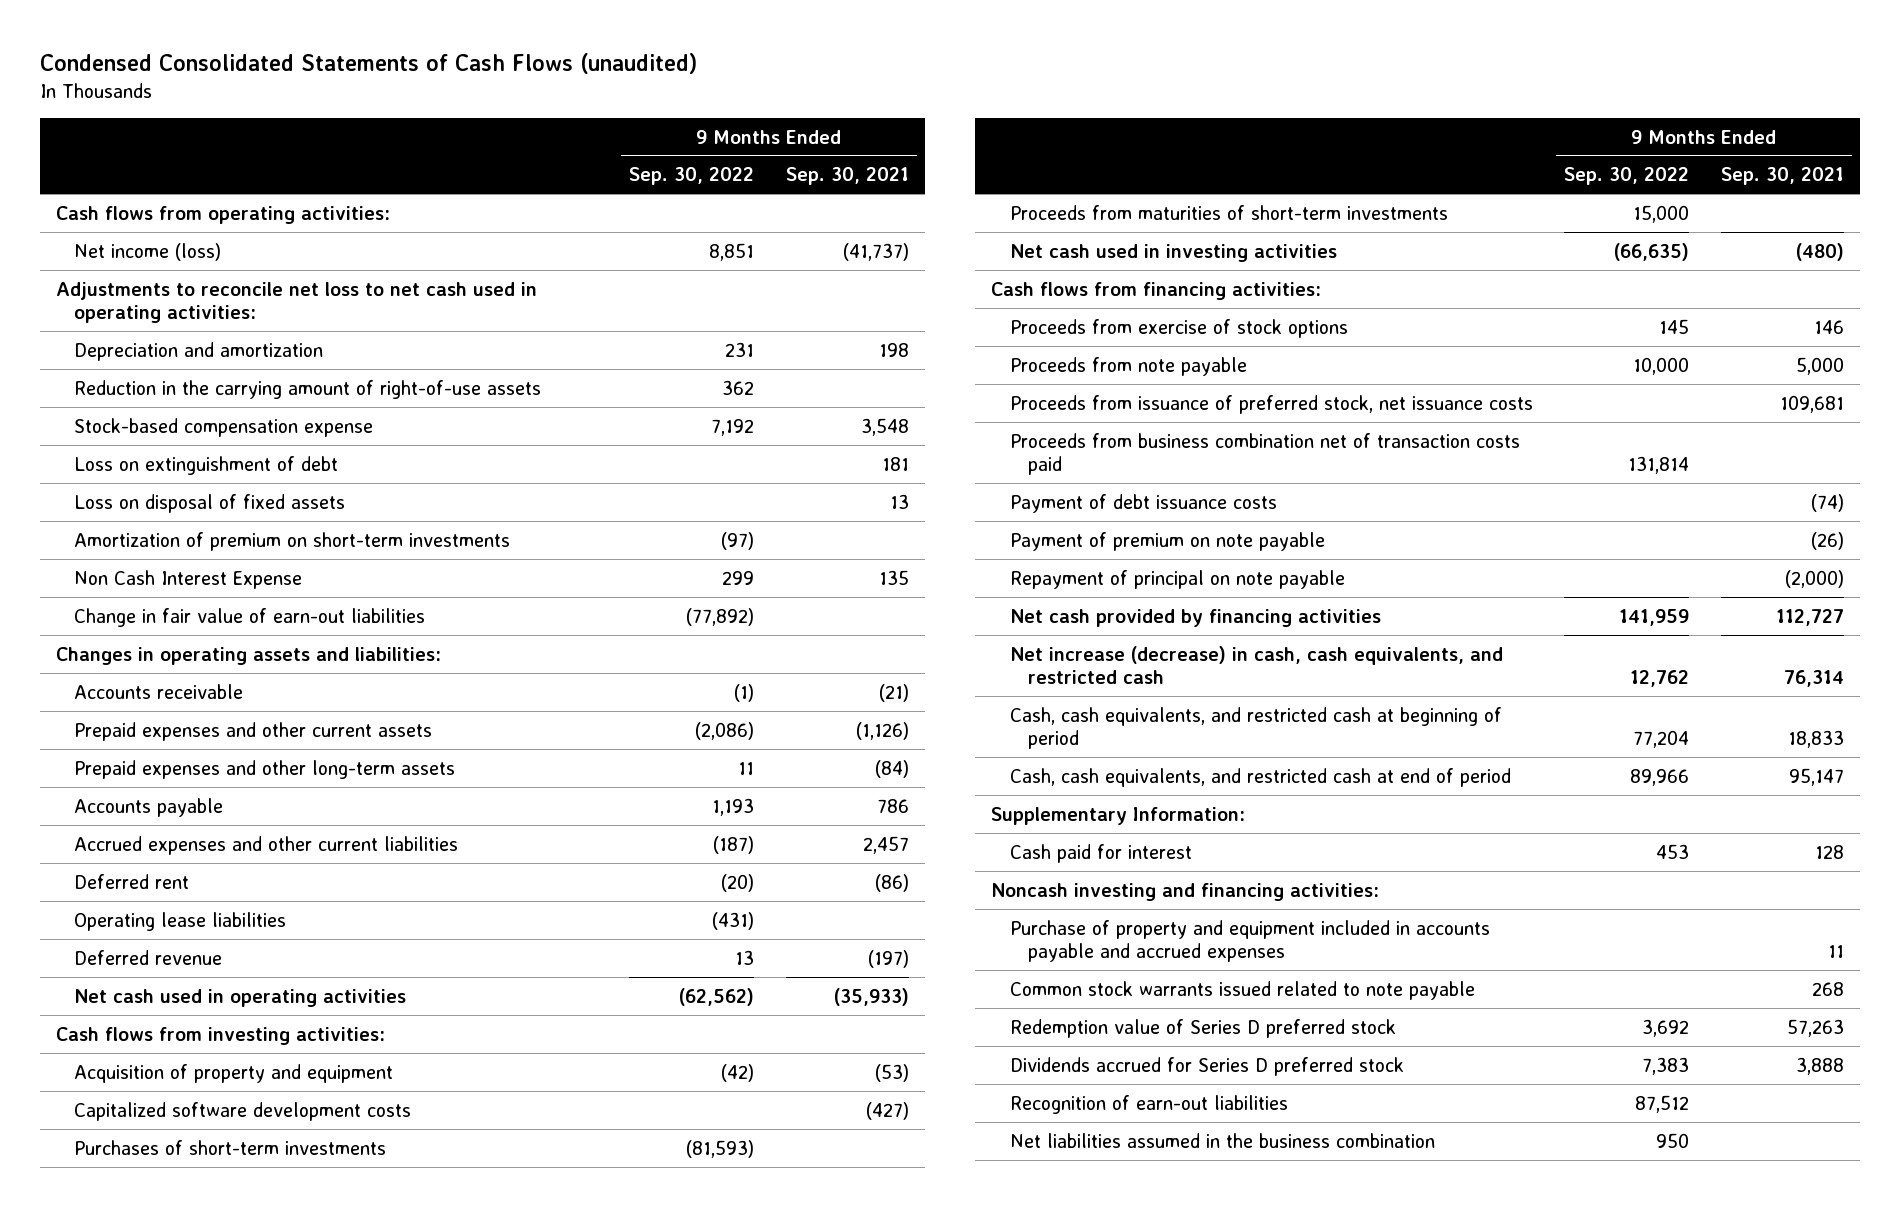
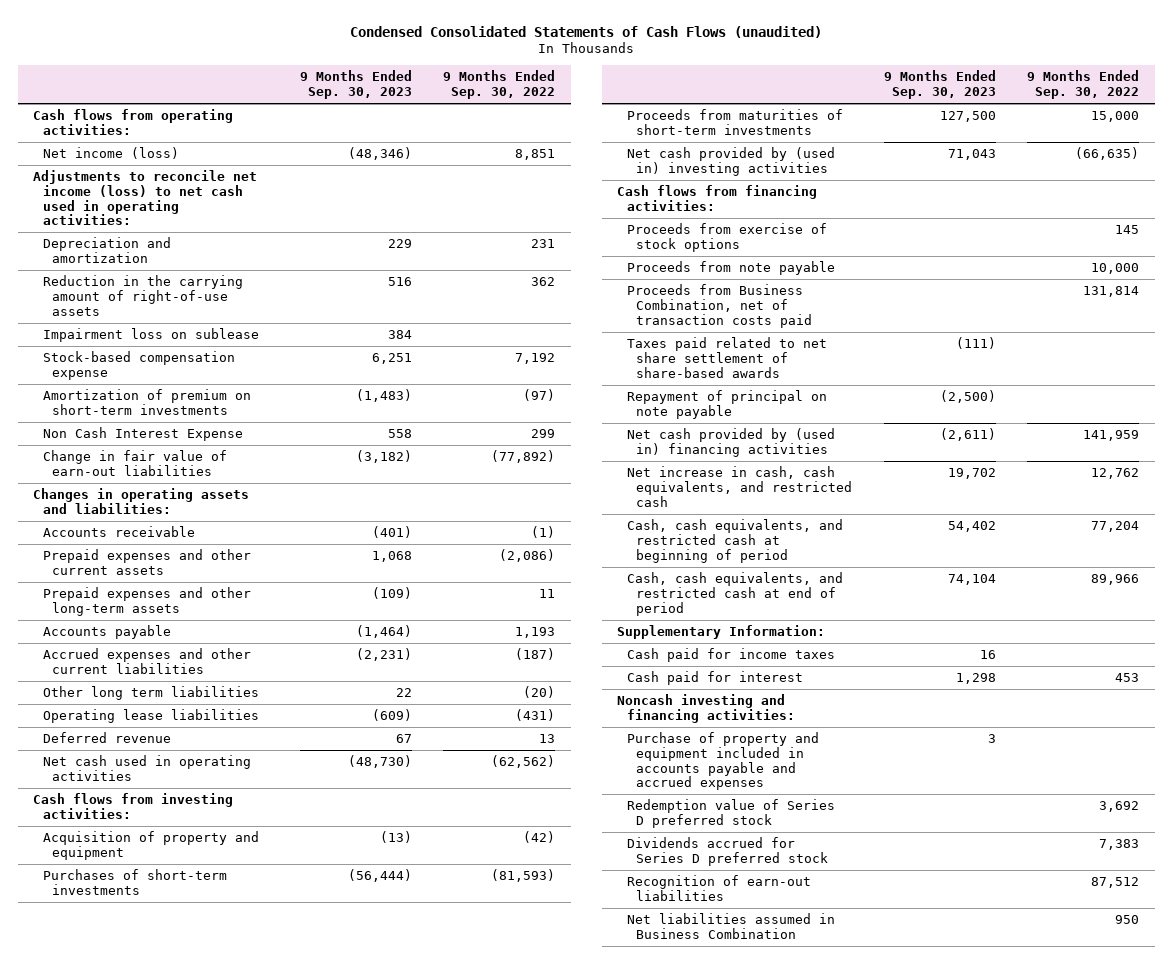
- | 9 Months Ended Sep. 30, 2022 | 9 Months Ended Sep. 30, 2021
+ | 9 Months Ended Sep. 30, 2023 | 9 Months Ended Sep. 30, 2022
- Adjustments to reconcile net loss to net cash used in operating activities:
+ Adjustments to reconcile net income (loss) to net cash used in operating activities:
+ Impairment loss on sublease | 384 |
- Loss on extinguishment of debt | | 181
- Loss on disposal of fixed assets | | 13
- Deferred rent | (20) | (86)
+ Other long term liabilities | 22 | (20)
- Capitalized software development costs | | (427)
- Net cash used in investing activities | (66,635) | (480)
+ Net cash provided by (used in) investing activities | 71,043 | (66,635)
- Proceeds from issuance of preferred stock, net issuance costs | | 109,681
- Proceeds from business combination net of transaction costs paid | 131,814 |
- Payment of debt issuance costs | | (74)
- Payment of premium on note payable | | (26)
+ Proceeds from Business Combination, net of transaction costs paid | | 131,814
+ Taxes paid related to net share settlement of share-based awards | (111) |
- Net cash provided by financing activities | 141,959 | 112,727
- Net increase (decrease) in cash, cash equivalents, and restricted cash | 12,762 | 76,314
+ Net cash provided by (used in) financing activities | (2,611) | 141,959
+ Net increase in cash, cash equivalents, and restricted cash | 19,702 | 12,762
+ Cash paid for income taxes | 16 |
- Common stock warrants issued related to note payable | | 268
- Net liabilities assumed in the business combination | 950 |
+ Net liabilities assumed in Business Combination | | 950

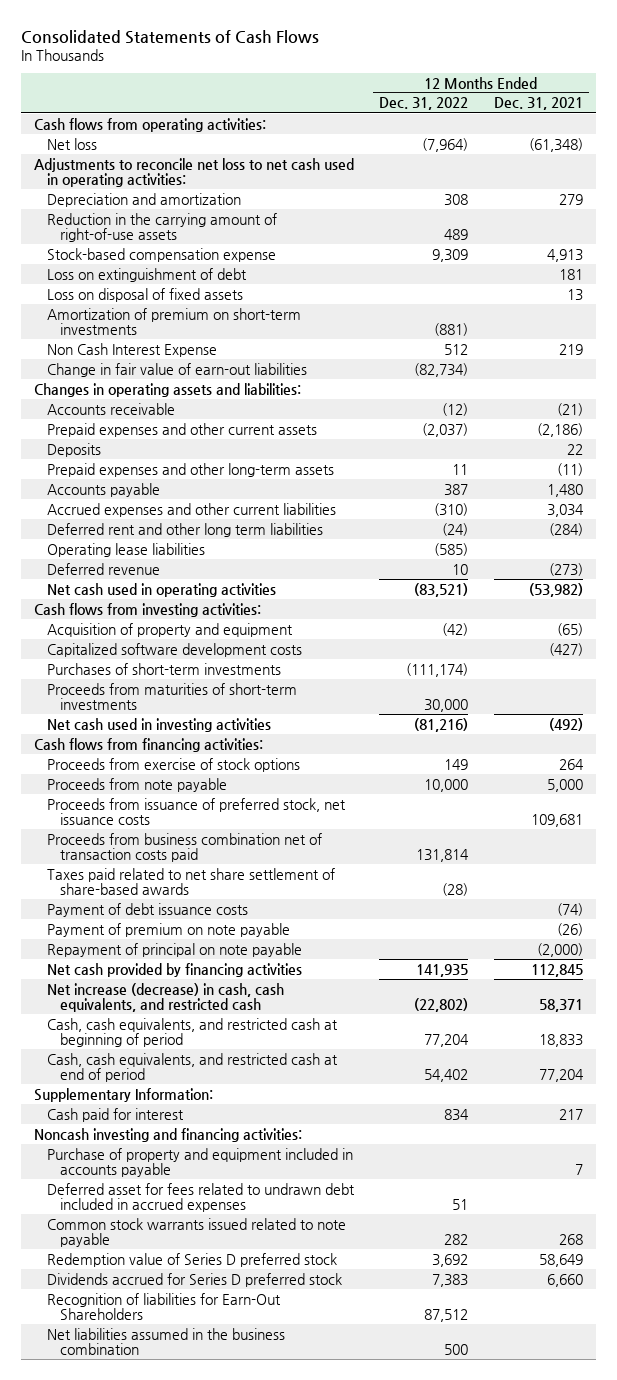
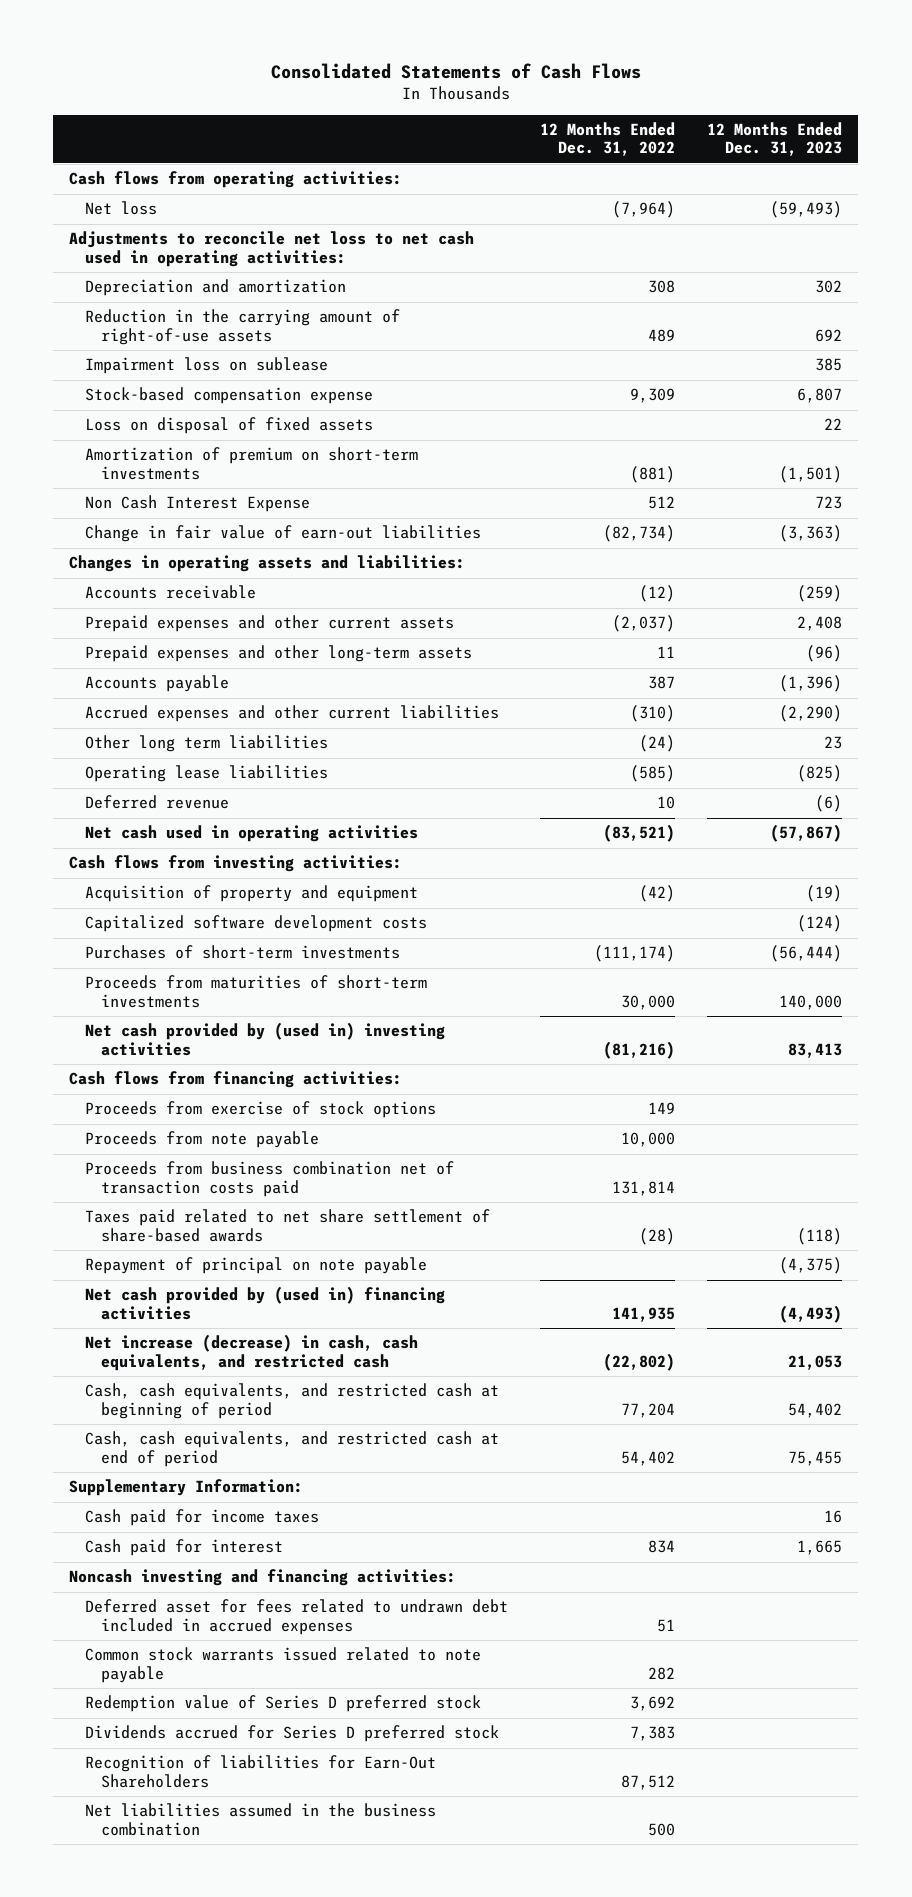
- | 12 Months Ended Dec. 31, 2022 | 12 Months Ended Dec. 31, 2021
+ | 12 Months Ended Dec. 31, 2022 | 12 Months Ended Dec. 31, 2023
+ Impairment loss on sublease | | 385
- Loss on extinguishment of debt | | 181
- Deposits | | 22
- Deferred rent and other long term liabilities | (24) | (284)
+ Other long term liabilities | (24) | 23
- Net cash used in investing activities | (81,216) | (492)
+ Net cash provided by (used in) investing activities | (81,216) | 83,413
- Proceeds from issuance of preferred stock, net issuance costs | | 109,681
- Payment of debt issuance costs | | (74)
- Payment of premium on note payable | | (26)
- Net cash provided by financing activities | 141,935 | 112,845
+ Net cash provided by (used in) financing activities | 141,935 | (4,493)
+ Cash paid for income taxes | | 16
- Purchase of property and equipment included in accounts payable | | 7

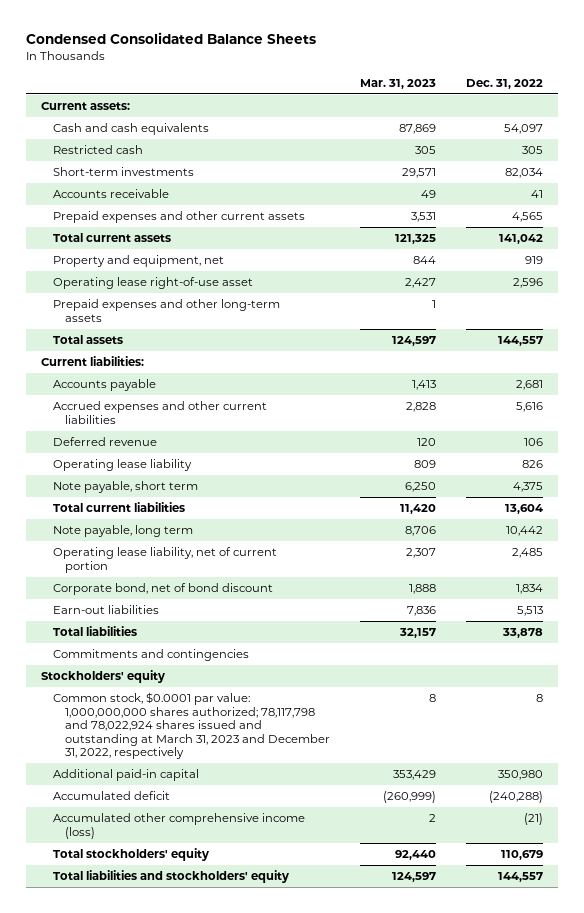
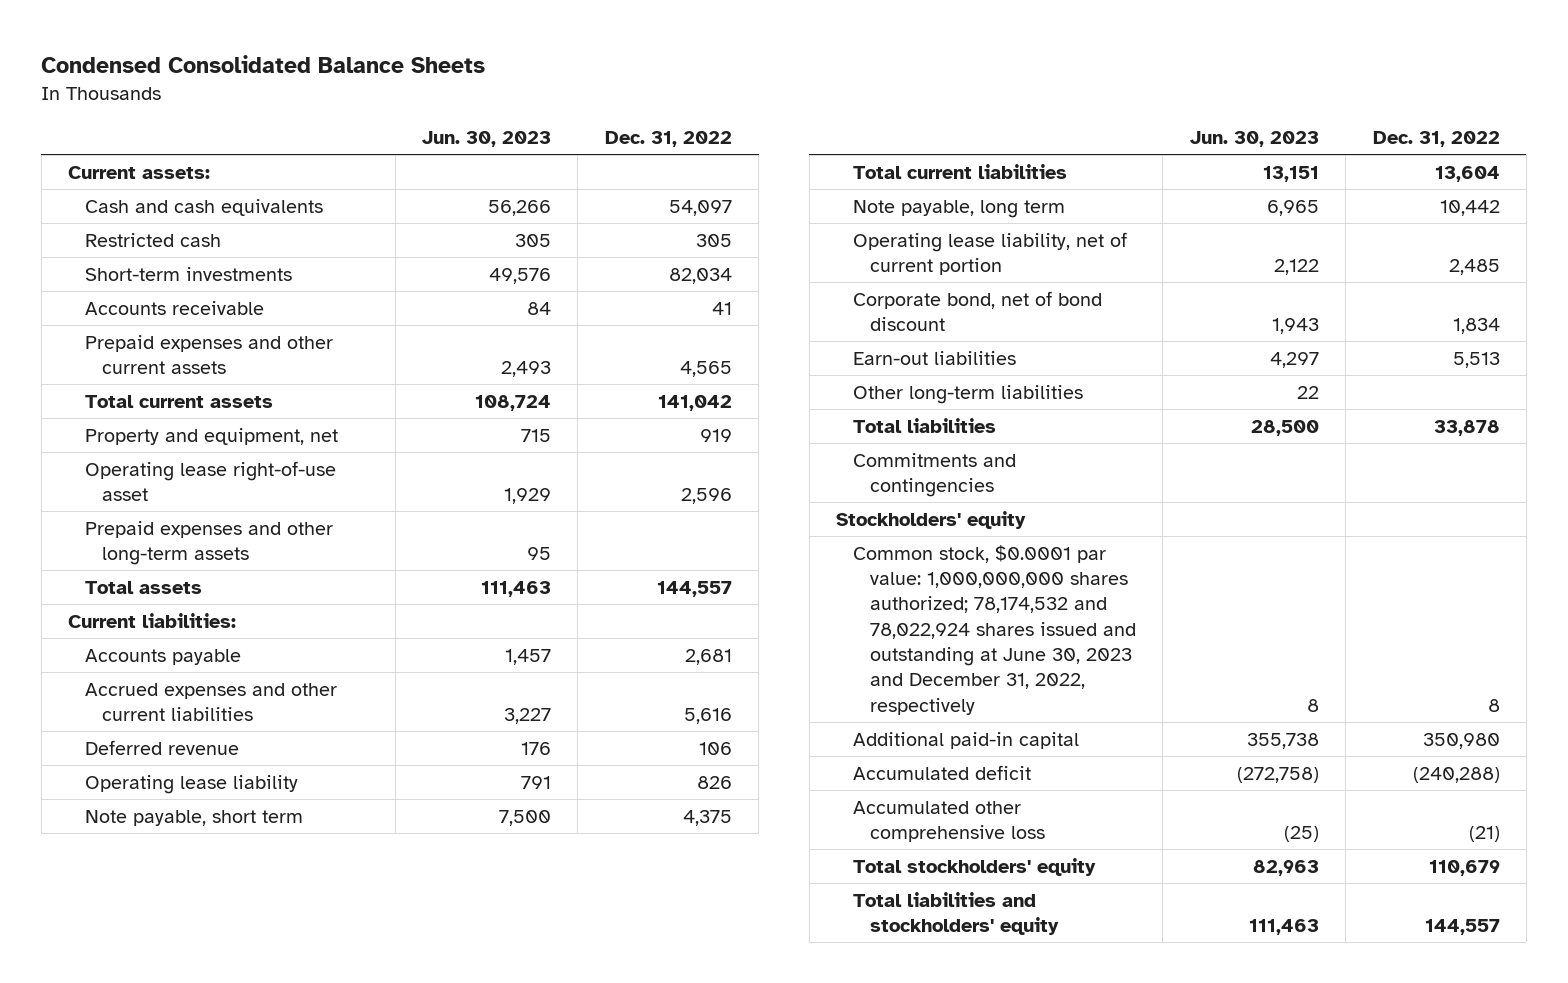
- | Mar. 31, 2023 | Dec. 31, 2022
+ | Jun. 30, 2023 | Dec. 31, 2022
+ Other long-term liabilities | 22 |
- Common stock, $0.0001 par value: 1,000,000,000 shares authorized; 78,117,798 and 78,022,924 shares issued and outstanding at March 31, 2023 and December 31, 2022, respectively | 8 | 8
+ Common stock, $0.0001 par value: 1,000,000,000 shares authorized; 78,174,532 and 78,022,924 shares issued and outstanding at June 30, 2023 and December 31, 2022, respectively | 8 | 8
- Accumulated other comprehensive income (loss) | 2 | (21)
+ Accumulated other comprehensive loss | (25) | (21)

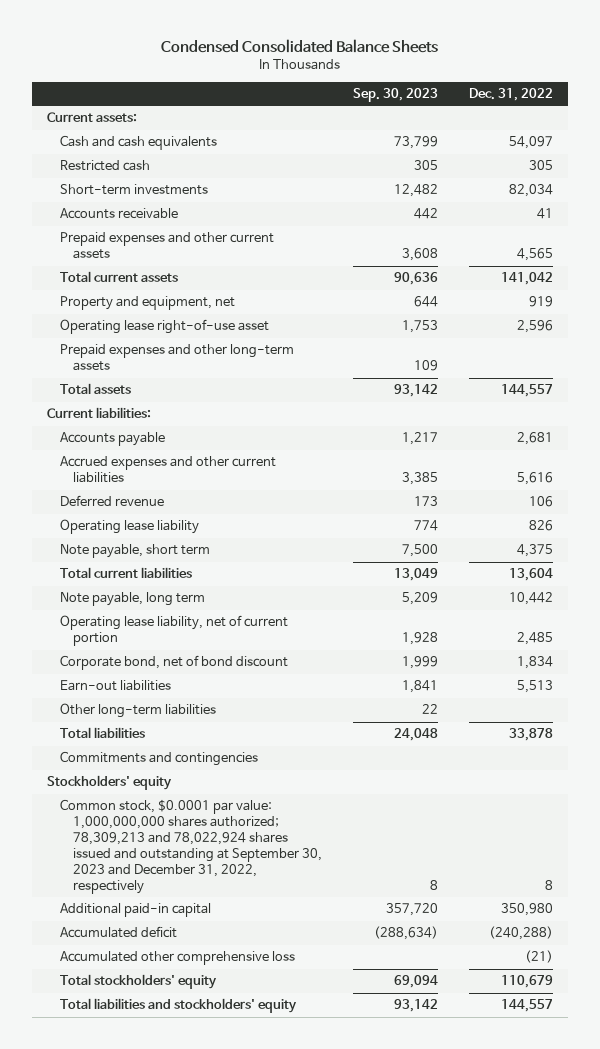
- | Jun. 30, 2023 | Dec. 31, 2022
+ | Sep. 30, 2023 | Dec. 31, 2022
- Common stock, $0.0001 par value: 1,000,000,000 shares authorized; 78,174,532 and 78,022,924 shares issued and outstanding at June 30, 2023 and December 31, 2022, respectively | 8 | 8
+ Common stock, $0.0001 par value: 1,000,000,000 shares authorized; 78,309,213 and 78,022,924 shares issued and outstanding at September 30, 2023 and December 31, 2022, respectively | 8 | 8

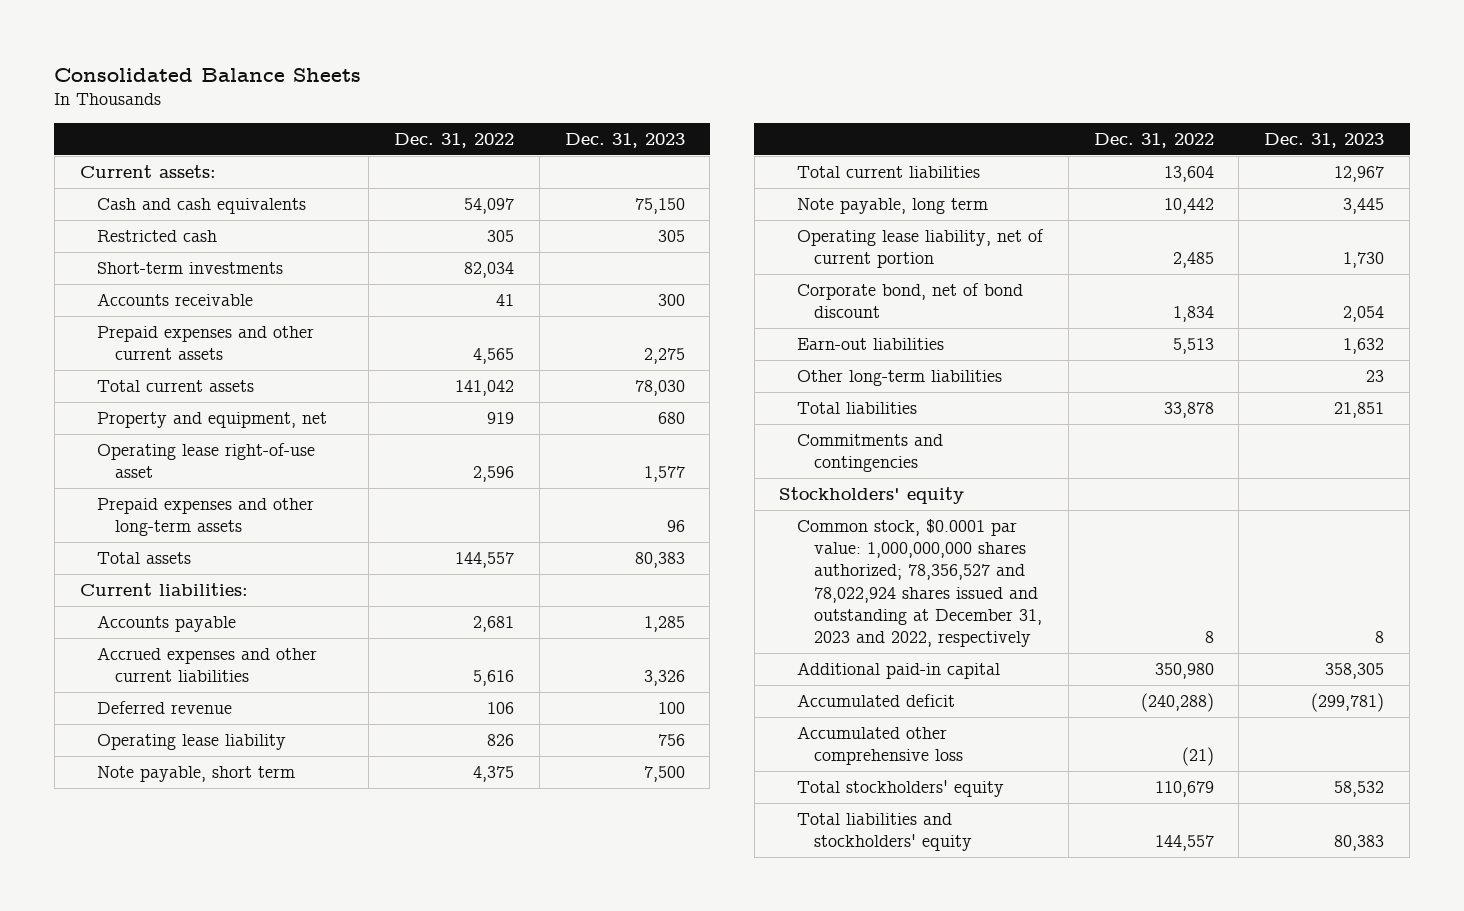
- Condensed Consolidated Balance Sheets
+ Consolidated Balance Sheets
- | Sep. 30, 2023 | Dec. 31, 2022
+ | Dec. 31, 2022 | Dec. 31, 2023
- Common stock, $0.0001 par value: 1,000,000,000 shares authorized; 78,309,213 and 78,022,924 shares issued and outstanding at September 30, 2023 and December 31, 2022, respectively | 8 | 8
+ Common stock, $0.0001 par value: 1,000,000,000 shares authorized; 78,356,527 and 78,022,924 shares issued and outstanding at December 31, 2023 and 2022, respectively | 8 | 8

